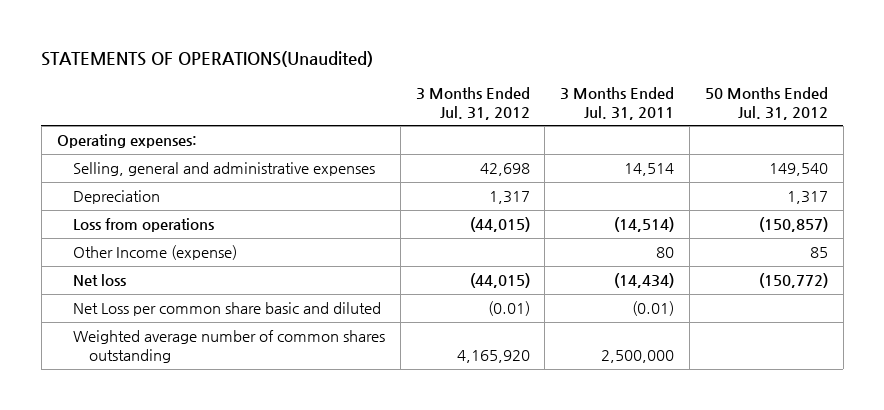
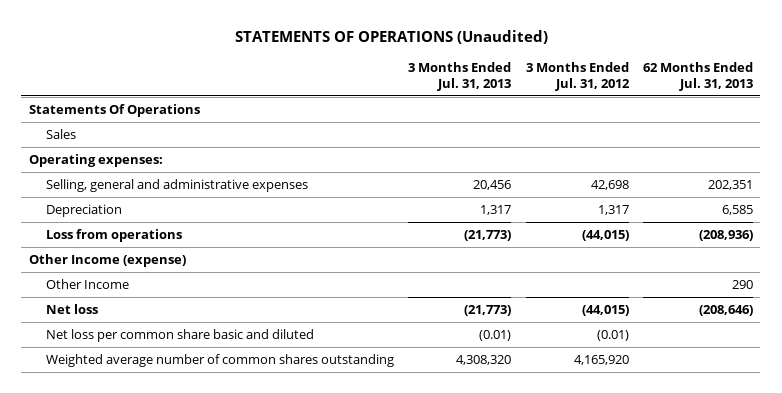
- STATEMENTS OF OPERATIONS(Unaudited)
+ STATEMENTS OF OPERATIONS (Unaudited)
- | 3 Months Ended Jul. 31, 2012 | 3 Months Ended Jul. 31, 2011 | 50 Months Ended Jul. 31, 2012
+ | 3 Months Ended Jul. 31, 2013 | 3 Months Ended Jul. 31, 2012 | 62 Months Ended Jul. 31, 2013
+ Statements Of Operations
+ Sales
+ Other Income | | | 290
- Net Loss per common share basic and diluted | (0.01) | (0.01) |
+ Net loss per common share basic and diluted | (0.01) | (0.01) |

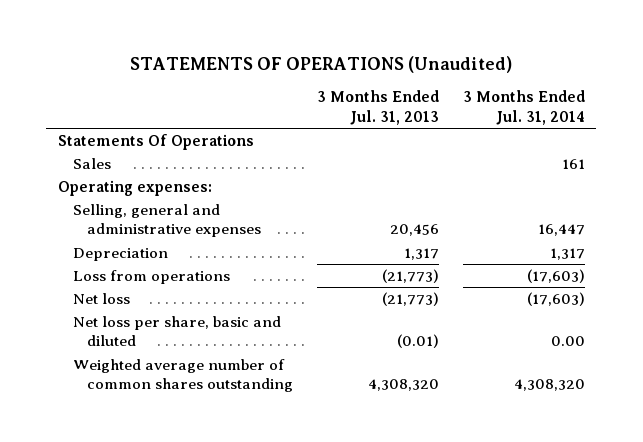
- | 3 Months Ended Jul. 31, 2013 | 3 Months Ended Jul. 31, 2012 | 62 Months Ended Jul. 31, 2013
+ | 3 Months Ended Jul. 31, 2013 | 3 Months Ended Jul. 31, 2014
- Other Income (expense)
- Other Income | | | 290
- Net loss per common share basic and diluted | (0.01) | (0.01) |
+ Net loss per share, basic and diluted | (0.01) | 0.00

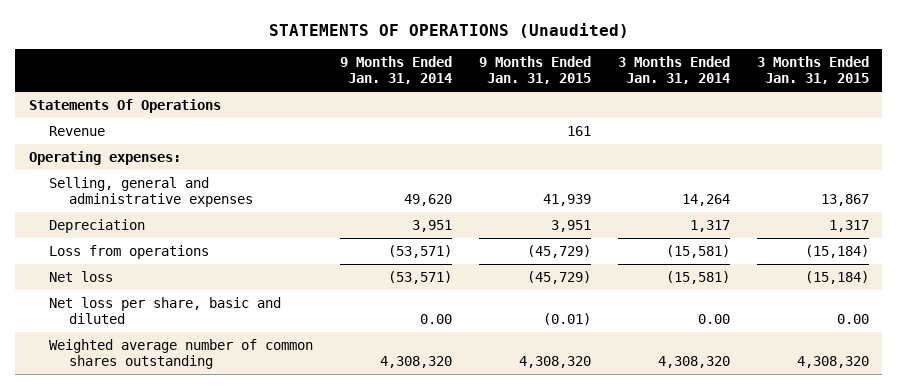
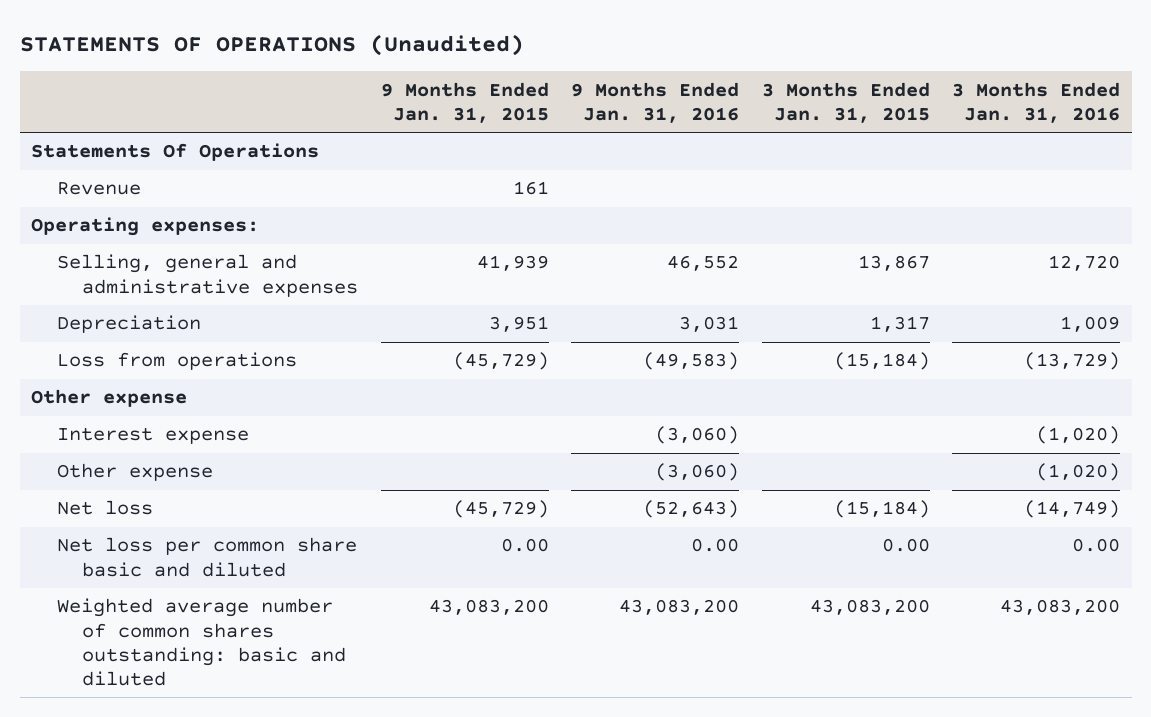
- | 9 Months Ended Jan. 31, 2014 | 9 Months Ended Jan. 31, 2015 | 3 Months Ended Jan. 31, 2014 | 3 Months Ended Jan. 31, 2015
+ | 9 Months Ended Jan. 31, 2015 | 9 Months Ended Jan. 31, 2016 | 3 Months Ended Jan. 31, 2015 | 3 Months Ended Jan. 31, 2016
+ Other expense
+ Interest expense | | (3,060) | | (1,020)
+ Other expense | | (3,060) | | (1,020)
- Net loss per share, basic and diluted | 0.00 | (0.01) | 0.00 | 0.00
- Weighted average number of common shares outstanding | 4,308,320 | 4,308,320 | 4,308,320 | 4,308,320
+ Net loss per common share basic and diluted | 0.00 | 0.00 | 0.00 | 0.00
+ Weighted average number of common shares outstanding: basic and diluted | 43,083,200 | 43,083,200 | 43,083,200 | 43,083,200

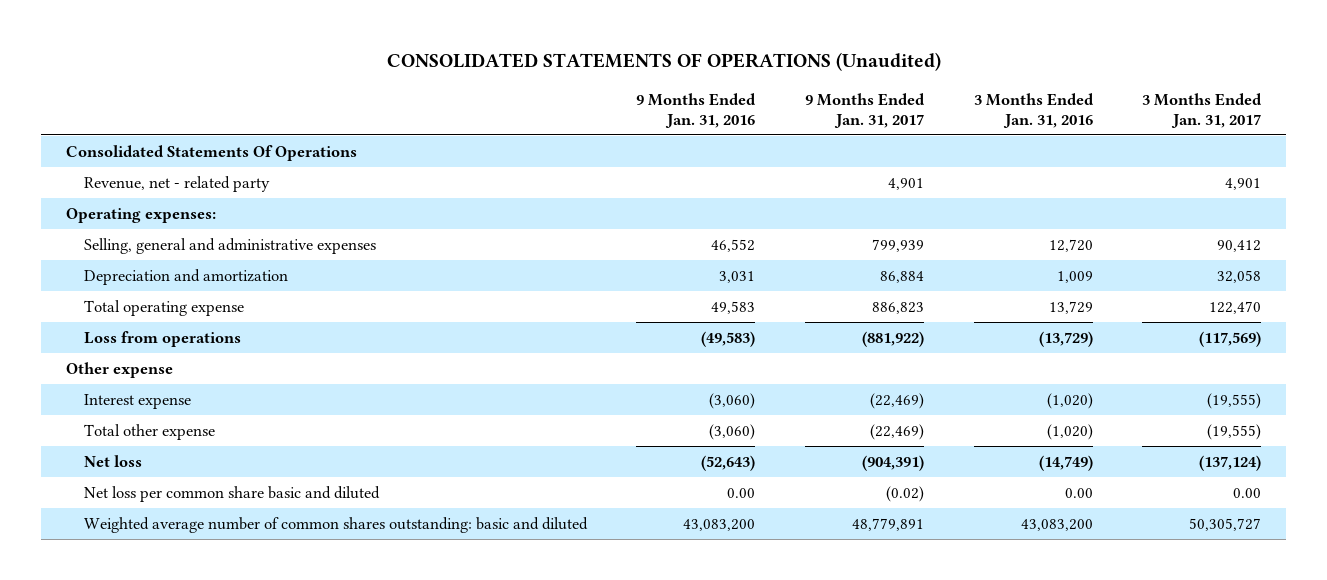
- STATEMENTS OF OPERATIONS (Unaudited)
+ CONSOLIDATED STATEMENTS OF OPERATIONS (Unaudited)
- | 9 Months Ended Jan. 31, 2015 | 9 Months Ended Jan. 31, 2016 | 3 Months Ended Jan. 31, 2015 | 3 Months Ended Jan. 31, 2016
+ | 9 Months Ended Jan. 31, 2016 | 9 Months Ended Jan. 31, 2017 | 3 Months Ended Jan. 31, 2016 | 3 Months Ended Jan. 31, 2017
- Statements Of Operations
- Revenue | 161 | | |
+ Consolidated Statements Of Operations
+ Revenue, net - related party | | 4,901 | | 4,901
- Depreciation | 3,951 | 3,031 | 1,317 | 1,009
+ Depreciation and amortization | 3,031 | 86,884 | 1,009 | 32,058
+ Total operating expense | 49,583 | 886,823 | 13,729 | 122,470
- Other expense | | (3,060) | | (1,020)
+ Total other expense | (3,060) | (22,469) | (1,020) | (19,555)

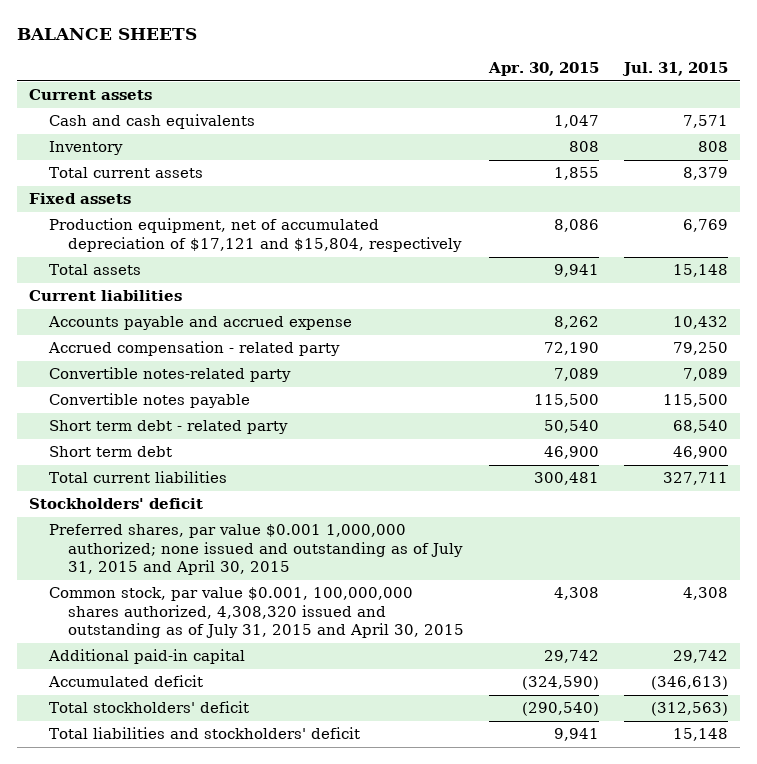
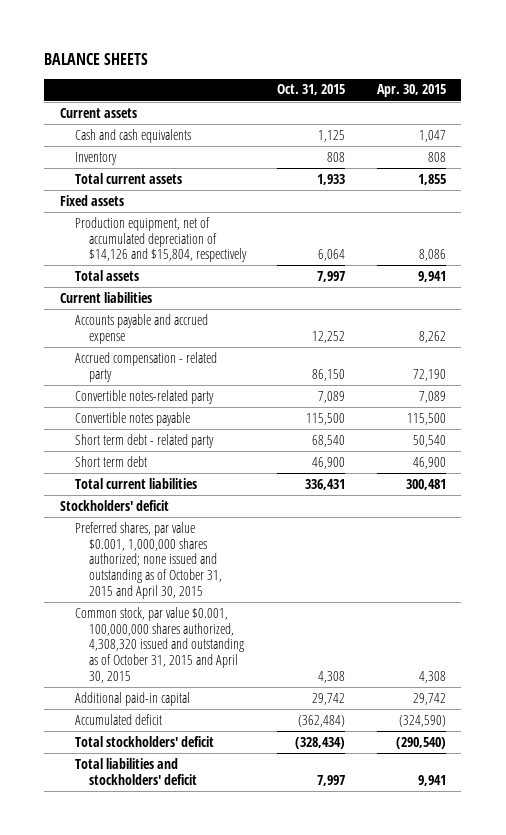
- | Apr. 30, 2015 | Jul. 31, 2015
+ | Oct. 31, 2015 | Apr. 30, 2015
- Production equipment, net of accumulated depreciation of $17,121 and $15,804, respectively | 8,086 | 6,769
+ Production equipment, net of accumulated depreciation of $14,126 and $15,804, respectively | 6,064 | 8,086
- Preferred shares, par value $0.001 1,000,000 authorized; none issued and outstanding as of July 31, 2015 and April 30, 2015
- Common stock, par value $0.001, 100,000,000 shares authorized, 4,308,320 issued and outstanding as of July 31, 2015 and April 30, 2015 | 4,308 | 4,308
+ Preferred shares, par value $0.001, 1,000,000 shares authorized; none issued and outstanding as of October 31, 2015 and April 30, 2015
+ Common stock, par value $0.001, 100,000,000 shares authorized, 4,308,320 issued and outstanding as of October 31, 2015 and April 30, 2015 | 4,308 | 4,308

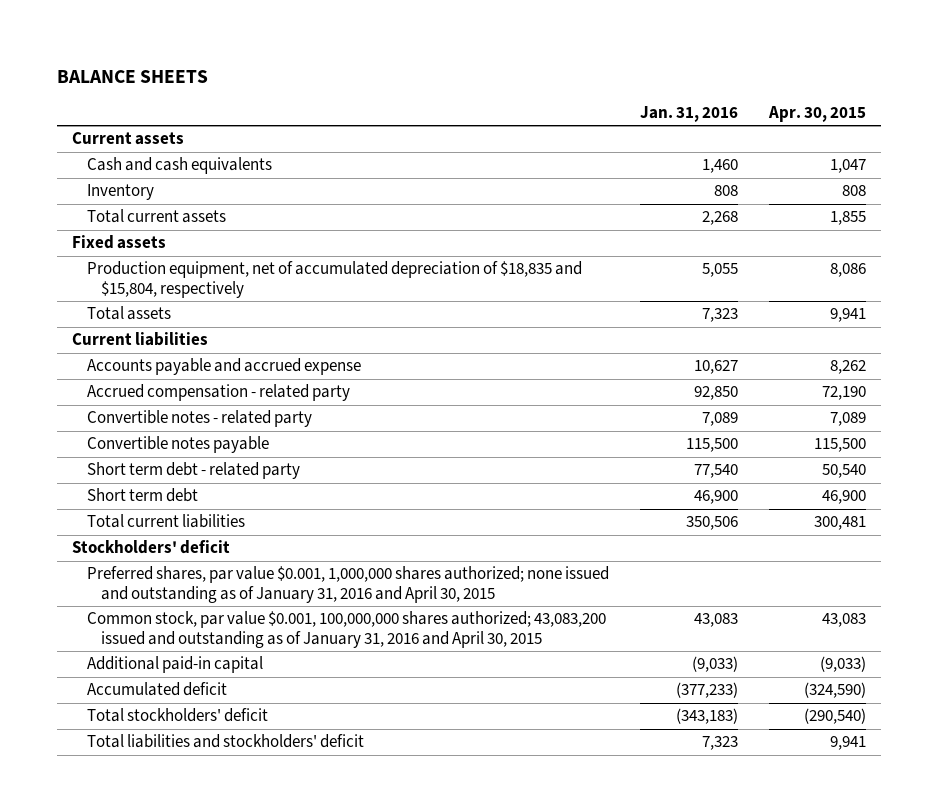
- | Oct. 31, 2015 | Apr. 30, 2015
+ | Jan. 31, 2016 | Apr. 30, 2015
- Production equipment, net of accumulated depreciation of $14,126 and $15,804, respectively | 6,064 | 8,086
+ Production equipment, net of accumulated depreciation of $18,835 and $15,804, respectively | 5,055 | 8,086
- Convertible notes-related party | 7,089 | 7,089
+ Convertible notes - related party | 7,089 | 7,089
- Preferred shares, par value $0.001, 1,000,000 shares authorized; none issued and outstanding as of October 31, 2015 and April 30, 2015
- Common stock, par value $0.001, 100,000,000 shares authorized, 4,308,320 issued and outstanding as of October 31, 2015 and April 30, 2015 | 4,308 | 4,308
- Additional paid-in capital | 29,742 | 29,742
+ Preferred shares, par value $0.001, 1,000,000 shares authorized; none issued and outstanding as of January 31, 2016 and April 30, 2015
+ Common stock, par value $0.001, 100,000,000 shares authorized; 43,083,200 issued and outstanding as of January 31, 2016 and April 30, 2015 | 43,083 | 43,083
+ Additional paid-in capital | (9,033) | (9,033)

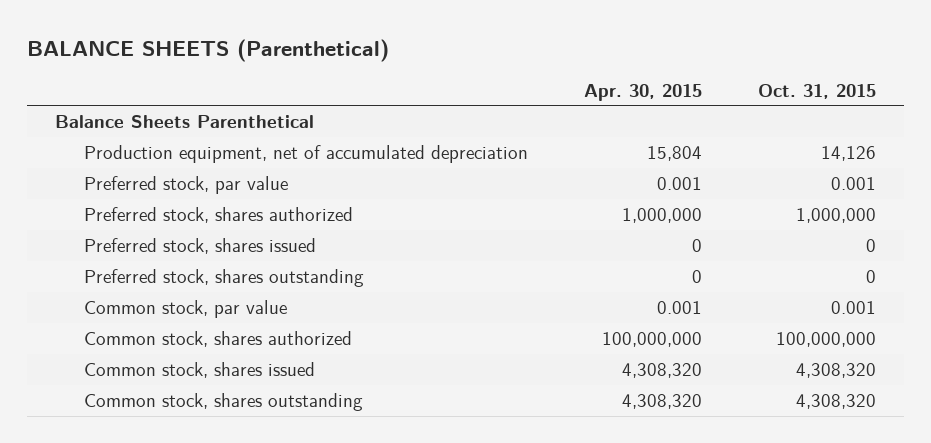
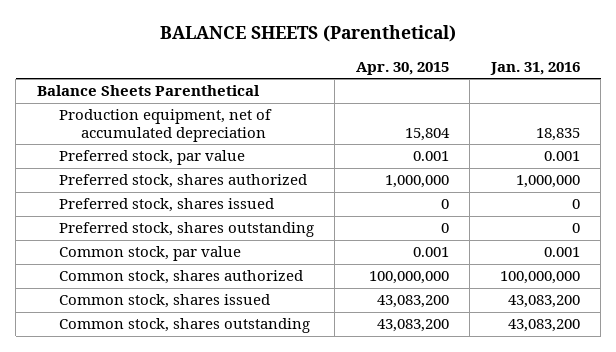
- | Apr. 30, 2015 | Oct. 31, 2015
+ | Apr. 30, 2015 | Jan. 31, 2016
- Common stock, shares issued | 4,308,320 | 4,308,320
- Common stock, shares outstanding | 4,308,320 | 4,308,320
+ Common stock, shares issued | 43,083,200 | 43,083,200
+ Common stock, shares outstanding | 43,083,200 | 43,083,200

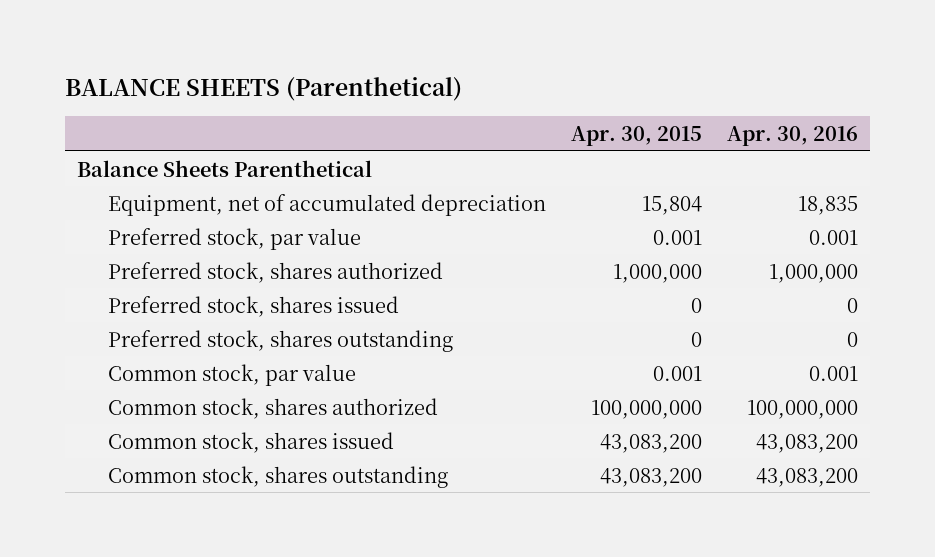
- | Apr. 30, 2015 | Jan. 31, 2016
+ | Apr. 30, 2015 | Apr. 30, 2016
- Production equipment, net of accumulated depreciation | 15,804 | 18,835
+ Equipment, net of accumulated depreciation | 15,804 | 18,835

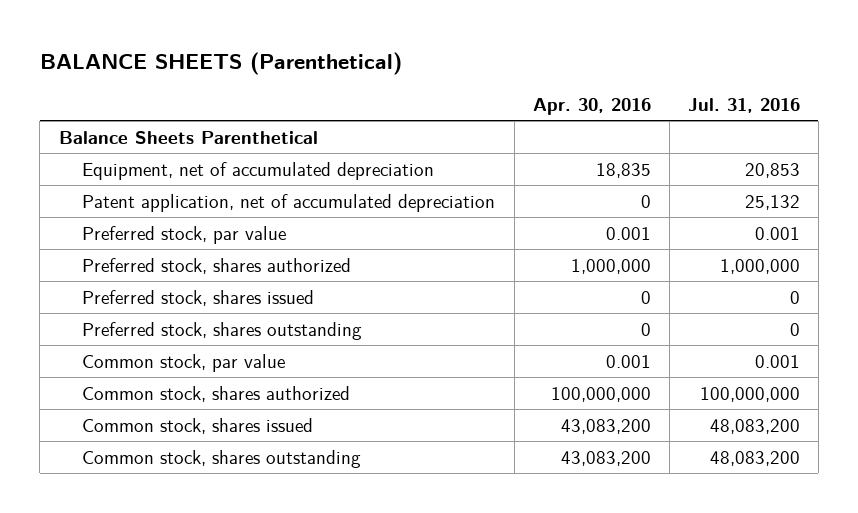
- | Apr. 30, 2015 | Apr. 30, 2016
+ | Apr. 30, 2016 | Jul. 31, 2016
+ Patent application, net of accumulated depreciation | 0 | 25,132

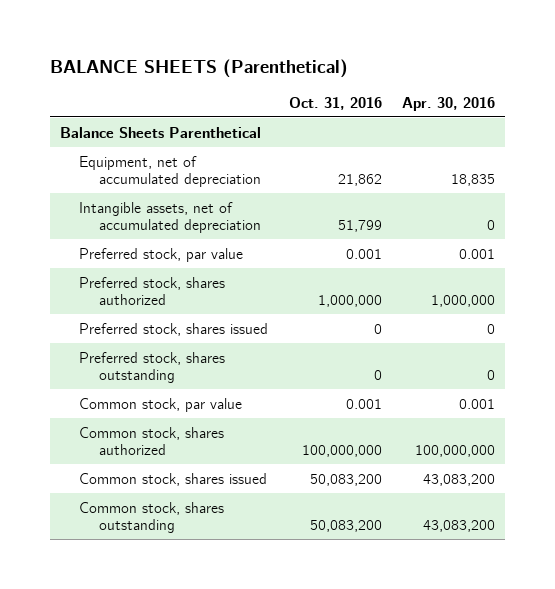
- | Apr. 30, 2016 | Jul. 31, 2016
+ | Oct. 31, 2016 | Apr. 30, 2016
- Patent application, net of accumulated depreciation | 0 | 25,132
+ Intangible assets, net of accumulated depreciation | 51,799 | 0

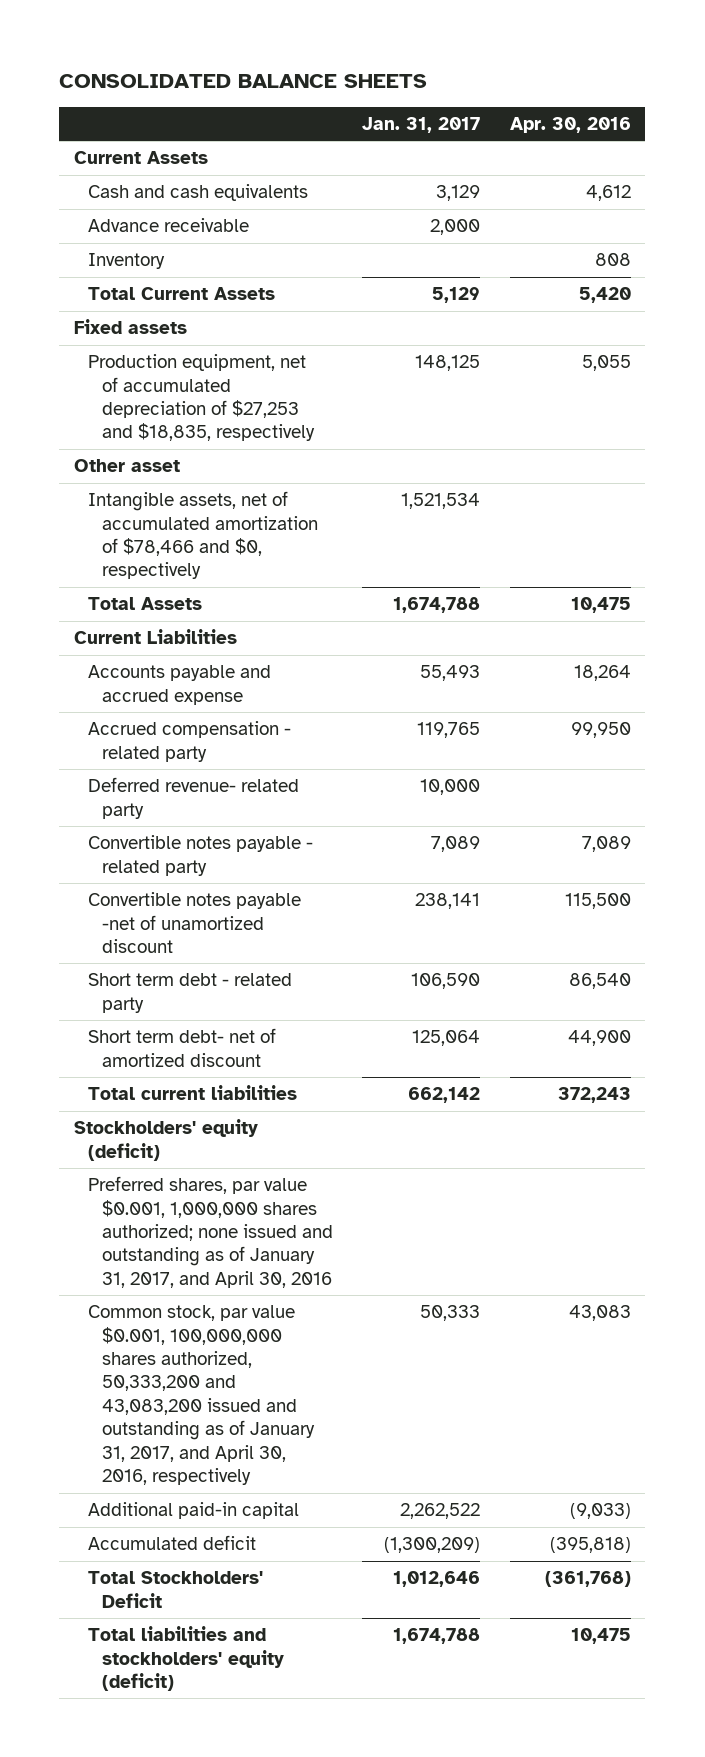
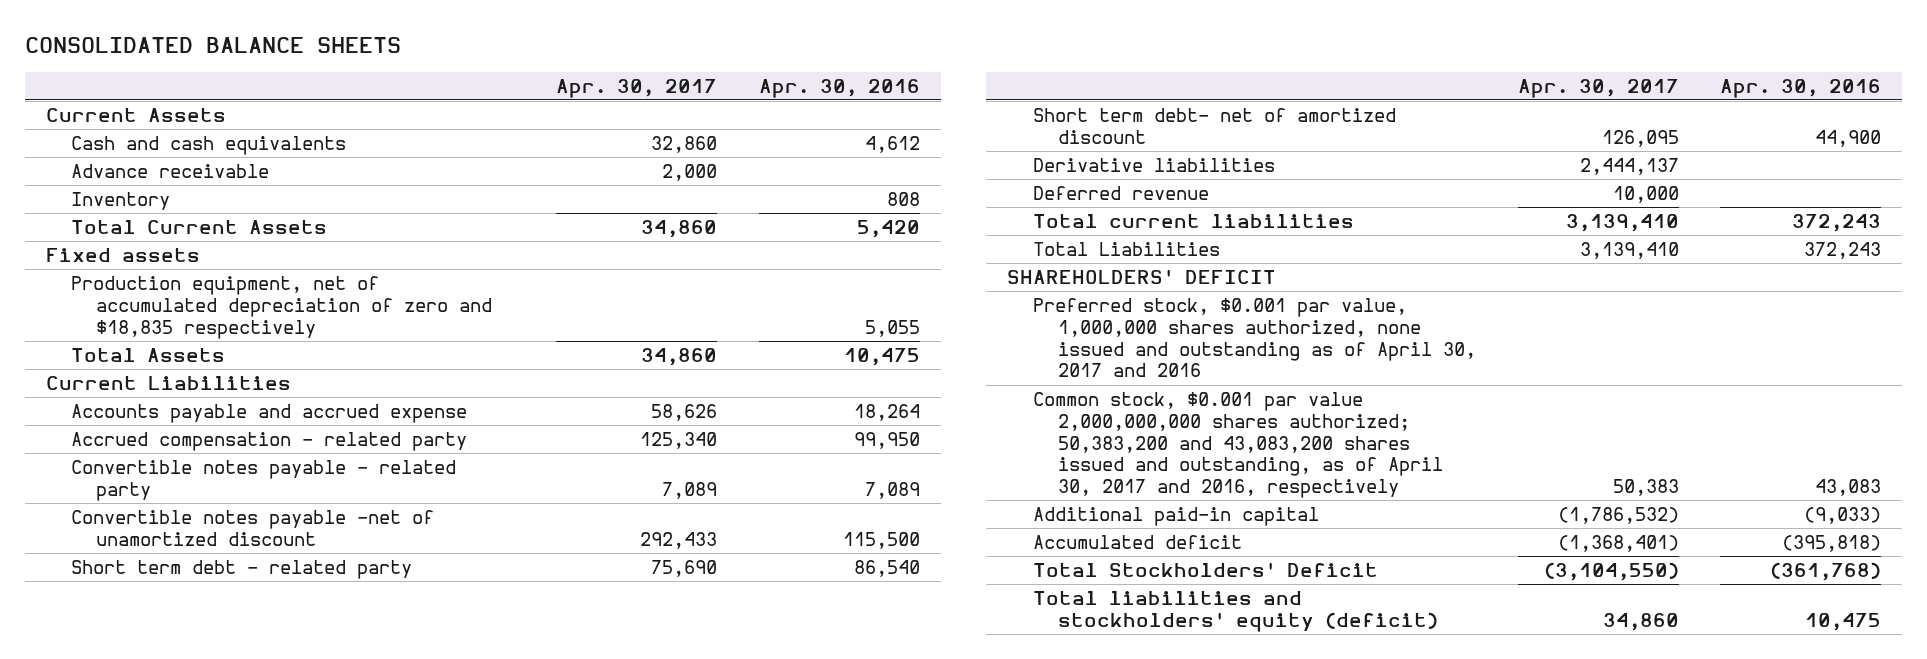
- | Jan. 31, 2017 | Apr. 30, 2016
+ | Apr. 30, 2017 | Apr. 30, 2016
- Production equipment, net of accumulated depreciation of $27,253 and $18,835, respectively | 148,125 | 5,055
- Other asset
- Intangible assets, net of accumulated amortization of $78,466 and $0, respectively | 1,521,534 |
+ Production equipment, net of accumulated depreciation of zero and $18,835 respectively | | 5,055
- Deferred revenue- related party | 10,000 |
+ Derivative liabilities | 2,444,137 |
+ Deferred revenue | 10,000 |
- Stockholders' equity (deficit)
- Preferred shares, par value $0.001, 1,000,000 shares authorized; none issued and outstanding as of January 31, 2017, and April 30, 2016
- Common stock, par value $0.001, 100,000,000 shares authorized, 50,333,200 and 43,083,200 issued and outstanding as of January 31, 2017, and April 30, 2016, respectively | 50,333 | 43,083
+ Total Liabilities | 3,139,410 | 372,243
+ SHAREHOLDERS' DEFICIT
+ Preferred stock, $0.001 par value, 1,000,000 shares authorized, none issued and outstanding as of April 30, 2017 and 2016
+ Common stock, $0.001 par value 2,000,000,000 shares authorized; 50,383,200 and 43,083,200 shares issued and outstanding, as of April 30, 2017 and 2016, respectively | 50,383 | 43,083

